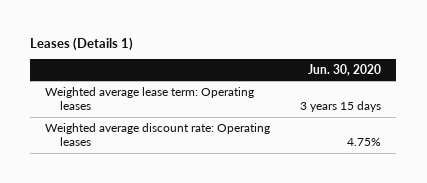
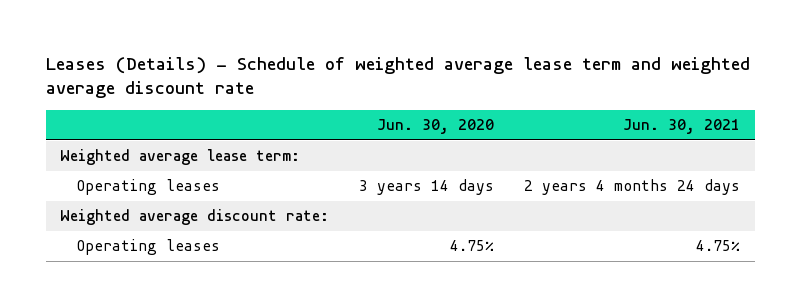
- Leases (Details 1)
+ Leases (Details) - Schedule of weighted average lease term and weighted average discount rate
- | Jun. 30, 2020
+ | Jun. 30, 2020 | Jun. 30, 2021
- Weighted average lease term: Operating leases | 3 years 15 days
- Weighted average discount rate: Operating leases | 4.75%
+ Weighted average lease term:
+ Operating leases | 3 years 14 days | 2 years 4 months 24 days
+ Weighted average discount rate:
+ Operating leases | 4.75% | 4.75%

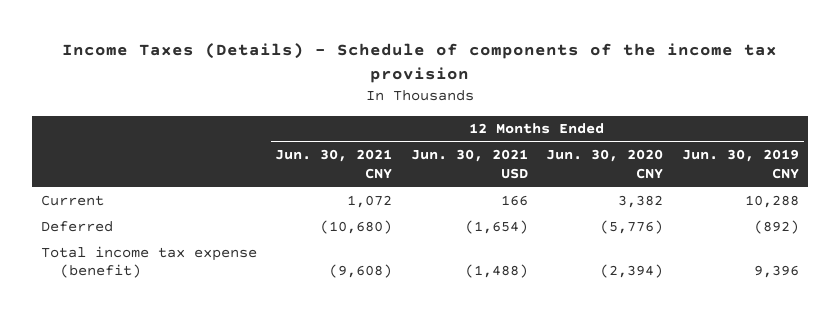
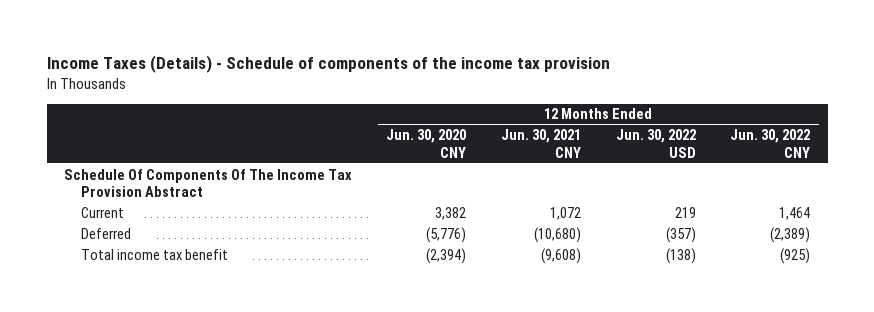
- | 12 Months Ended Jun. 30, 2021 CNY | 12 Months Ended Jun. 30, 2021 USD | 12 Months Ended Jun. 30, 2020 CNY | 12 Months Ended Jun. 30, 2019 CNY
+ | 12 Months Ended Jun. 30, 2020 CNY | 12 Months Ended Jun. 30, 2021 CNY | 12 Months Ended Jun. 30, 2022 USD | 12 Months Ended Jun. 30, 2022 CNY
+ Schedule Of Components Of The Income Tax Provision Abstract
- Total income tax expense (benefit) | (9,608) | (1,488) | (2,394) | 9,396
+ Total income tax benefit | (2,394) | (9,608) | (138) | (925)

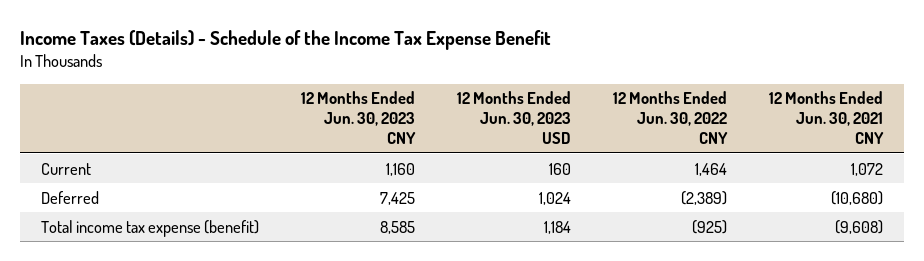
- Income Taxes (Details) - Schedule of components of the income tax provision
+ Income Taxes (Details) - Schedule of the Income Tax Expense Benefit
- | 12 Months Ended Jun. 30, 2020 CNY | 12 Months Ended Jun. 30, 2021 CNY | 12 Months Ended Jun. 30, 2022 USD | 12 Months Ended Jun. 30, 2022 CNY
+ | 12 Months Ended Jun. 30, 2023 CNY | 12 Months Ended Jun. 30, 2023 USD | 12 Months Ended Jun. 30, 2022 CNY | 12 Months Ended Jun. 30, 2021 CNY
- Schedule Of Components Of The Income Tax Provision Abstract
- Total income tax benefit | (2,394) | (9,608) | (138) | (925)
+ Total income tax expense (benefit) | 8,585 | 1,184 | (925) | (9,608)

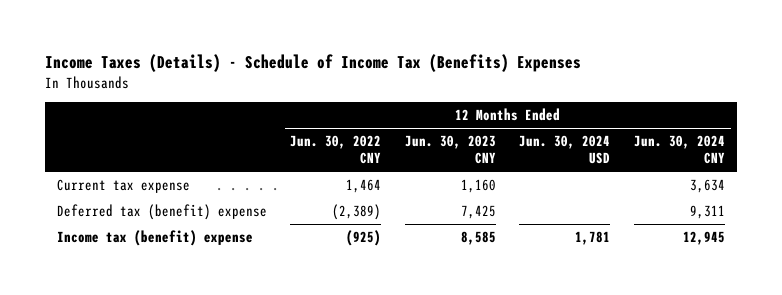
- Income Taxes (Details) - Schedule of the Income Tax Expense Benefit
+ Income Taxes (Details) - Schedule of Income Tax (Benefits) Expenses
- | 12 Months Ended Jun. 30, 2023 CNY | 12 Months Ended Jun. 30, 2023 USD | 12 Months Ended Jun. 30, 2022 CNY | 12 Months Ended Jun. 30, 2021 CNY
+ | 12 Months Ended Jun. 30, 2022 CNY | 12 Months Ended Jun. 30, 2023 CNY | 12 Months Ended Jun. 30, 2024 USD | 12 Months Ended Jun. 30, 2024 CNY
- Current | 1,160 | 160 | 1,464 | 1,072
- Deferred | 7,425 | 1,024 | (2,389) | (10,680)
- Total income tax expense (benefit) | 8,585 | 1,184 | (925) | (9,608)
+ Current tax expense | 1,464 | 1,160 | | 3,634
+ Deferred tax (benefit) expense | (2,389) | 7,425 | | 9,311
+ Income tax (benefit) expense | (925) | 8,585 | 1,781 | 12,945

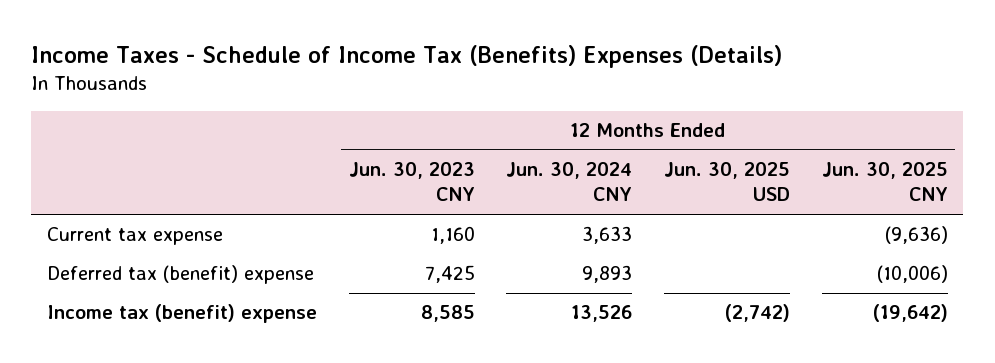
- Income Taxes (Details) - Schedule of Income Tax (Benefits) Expenses
+ Income Taxes - Schedule of Income Tax (Benefits) Expenses (Details)
- | 12 Months Ended Jun. 30, 2022 CNY | 12 Months Ended Jun. 30, 2023 CNY | 12 Months Ended Jun. 30, 2024 USD | 12 Months Ended Jun. 30, 2024 CNY
+ | 12 Months Ended Jun. 30, 2023 CNY | 12 Months Ended Jun. 30, 2024 CNY | 12 Months Ended Jun. 30, 2025 USD | 12 Months Ended Jun. 30, 2025 CNY
- Current tax expense | 1,464 | 1,160 | | 3,634
- Deferred tax (benefit) expense | (2,389) | 7,425 | | 9,311
- Income tax (benefit) expense | (925) | 8,585 | 1,781 | 12,945
+ Current tax expense | 1,160 | 3,633 | | (9,636)
+ Deferred tax (benefit) expense | 7,425 | 9,893 | | (10,006)
+ Income tax (benefit) expense | 8,585 | 13,526 | (2,742) | (19,642)

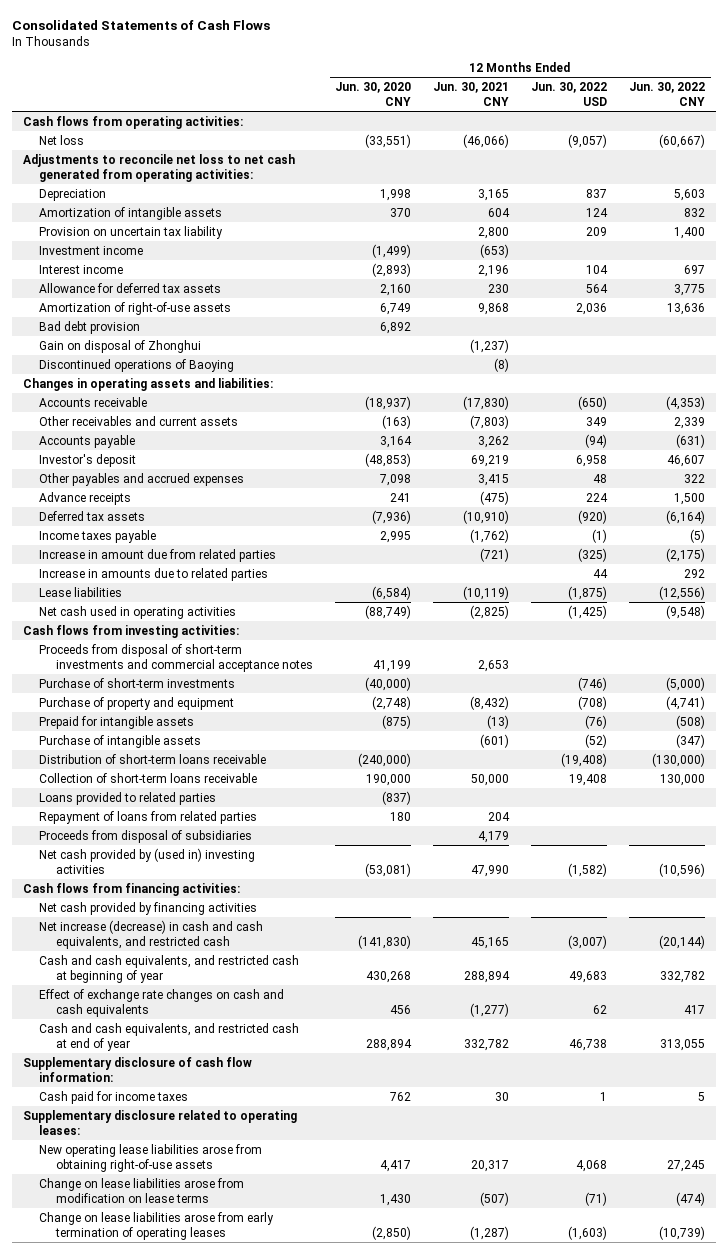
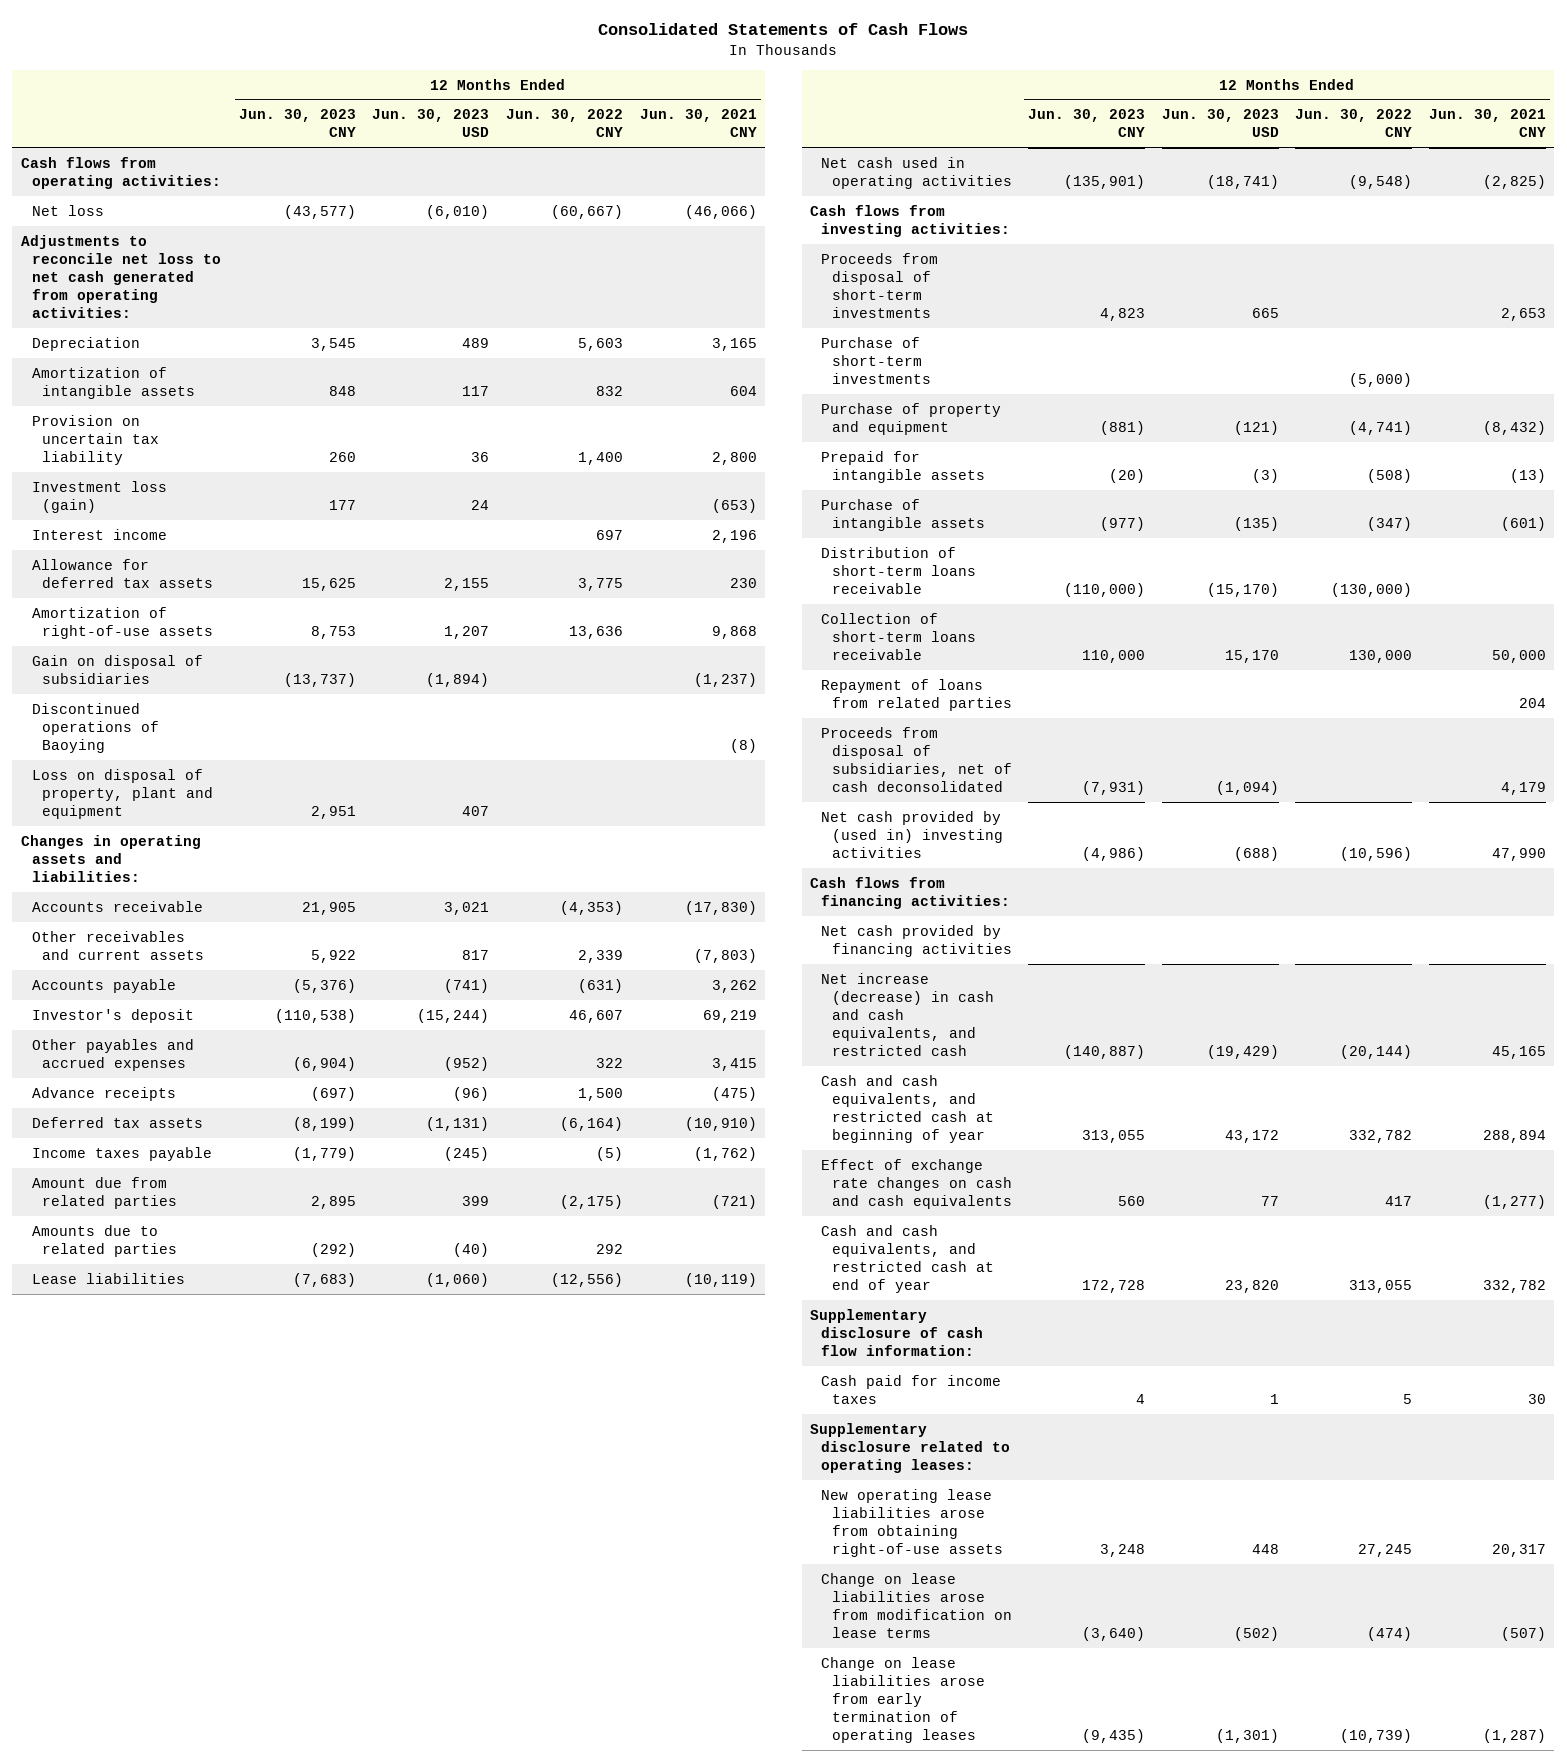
- | 12 Months Ended Jun. 30, 2020 CNY | 12 Months Ended Jun. 30, 2021 CNY | 12 Months Ended Jun. 30, 2022 USD | 12 Months Ended Jun. 30, 2022 CNY
+ | 12 Months Ended Jun. 30, 2023 CNY | 12 Months Ended Jun. 30, 2023 USD | 12 Months Ended Jun. 30, 2022 CNY | 12 Months Ended Jun. 30, 2021 CNY
- Investment income | (1,499) | (653) | |
+ Investment loss (gain) | 177 | 24 | | (653)
- Bad debt provision | 6,892 | | |
- Gain on disposal of Zhonghui | | (1,237) | |
+ Gain on disposal of subsidiaries | (13,737) | (1,894) | | (1,237)
+ Loss on disposal of property, plant and equipment | 2,951 | 407 | |
- Increase in amount due from related parties | | (721) | (325) | (2,175)
- Increase in amounts due to related parties | | | 44 | 292
+ Amount due from related parties | 2,895 | 399 | (2,175) | (721)
+ Amounts due to related parties | (292) | (40) | 292 |
- Proceeds from disposal of short-term investments and commercial acceptance notes | 41,199 | 2,653 | |
+ Proceeds from disposal of short-term investments | 4,823 | 665 | | 2,653
- Loans provided to related parties | (837) | | |
- Proceeds from disposal of subsidiaries | | 4,179 | |
+ Proceeds from disposal of subsidiaries, net of cash deconsolidated | (7,931) | (1,094) | | 4,179

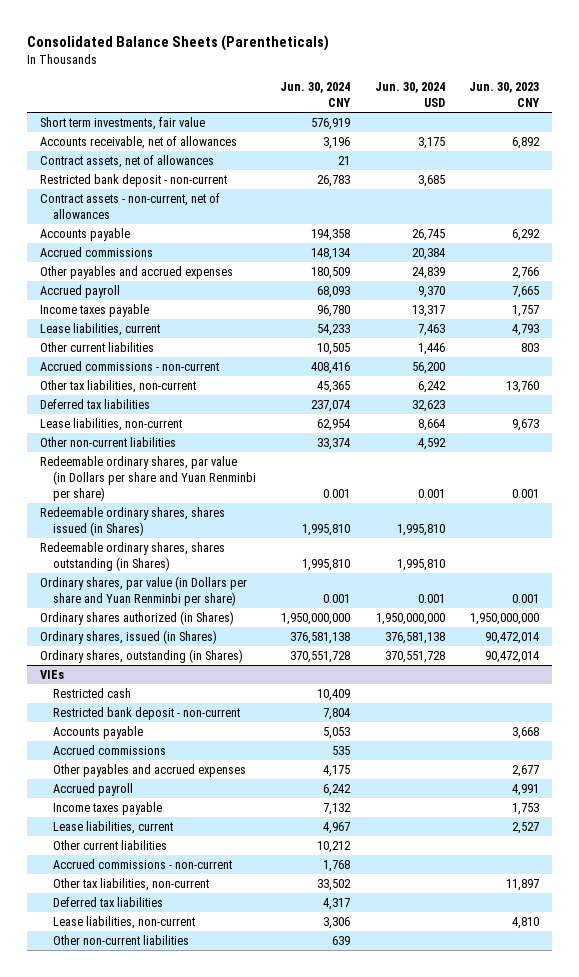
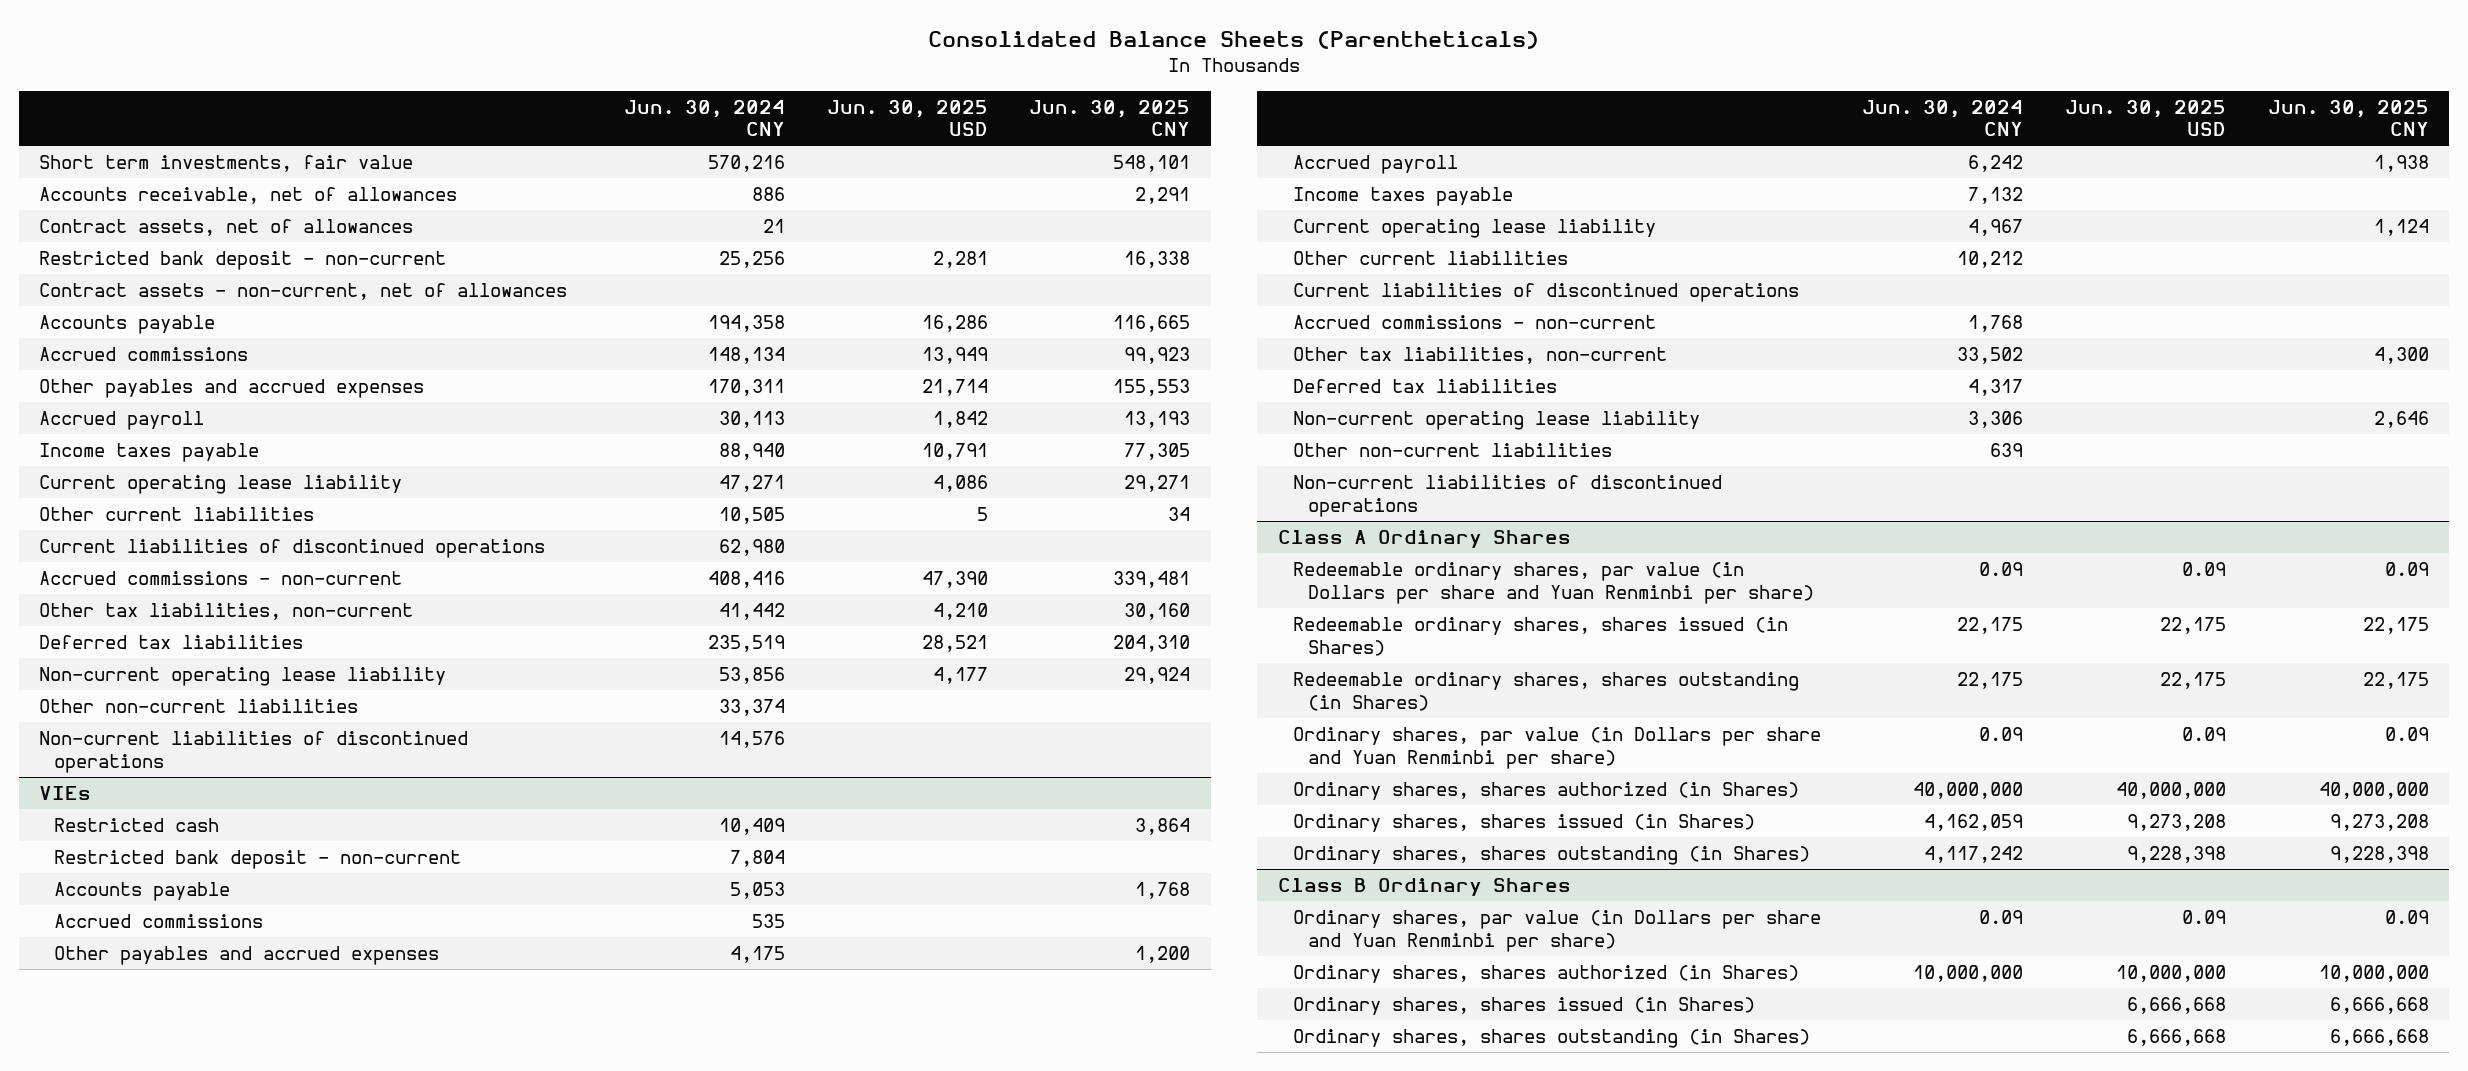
- | Jun. 30, 2024 CNY | Jun. 30, 2024 USD | Jun. 30, 2023 CNY
+ | Jun. 30, 2024 CNY | Jun. 30, 2025 USD | Jun. 30, 2025 CNY
- Short term investments, fair value | 576,919 | |
- Accounts receivable, net of allowances | 3,196 | 3,175 | 6,892
+ Short term investments, fair value | 570,216 | | 548,101
+ Accounts receivable, net of allowances | 886 | | 2,291
- Restricted bank deposit - non-current | 26,783 | 3,685 |
+ Restricted bank deposit - non-current | 25,256 | 2,281 | 16,338
- Other payables and accrued expenses | 180,509 | 24,839 | 2,766
- Accrued payroll | 68,093 | 9,370 | 7,665
- Income taxes payable | 96,780 | 13,317 | 1,757
- Lease liabilities, current | 54,233 | 7,463 | 4,793
+ Other payables and accrued expenses | 170,311 | 21,714 | 155,553
+ Accrued payroll | 30,113 | 1,842 | 13,193
+ Income taxes payable | 88,940 | 10,791 | 77,305
+ Current operating lease liability | 47,271 | 4,086 | 29,271
+ Current liabilities of discontinued operations | 62,980 | |
- Other tax liabilities, non-current | 45,365 | 6,242 | 13,760
- Deferred tax liabilities | 237,074 | 32,623 |
- Lease liabilities, non-current | 62,954 | 8,664 | 9,673
+ Other tax liabilities, non-current | 41,442 | 4,210 | 30,160
+ Deferred tax liabilities | 235,519 | 28,521 | 204,310
+ Non-current operating lease liability | 53,856 | 4,177 | 29,924
- Redeemable ordinary shares, par value (in Dollars per share and Yuan Renminbi per share) | 0.001 | 0.001 | 0.001
- Redeemable ordinary shares, shares issued (in Shares) | 1,995,810 | 1,995,810 |
- Redeemable ordinary shares, shares outstanding (in Shares) | 1,995,810 | 1,995,810 |
- Ordinary shares, par value (in Dollars per share and Yuan Renminbi per share) | 0.001 | 0.001 | 0.001
- Ordinary shares authorized (in Shares) | 1,950,000,000 | 1,950,000,000 | 1,950,000,000
- Ordinary shares, issued (in Shares) | 376,581,138 | 376,581,138 | 90,472,014
- Ordinary shares, outstanding (in Shares) | 370,551,728 | 370,551,728 | 90,472,014
+ Non-current liabilities of discontinued operations | 14,576 | |
@ VIEs
- Lease liabilities, current | 4,967 | | 2,527
+ Current operating lease liability | 4,967 | | 1,124
+ Current liabilities of discontinued operations
- Lease liabilities, non-current | 3,306 | | 4,810
+ Non-current operating lease liability | 3,306 | | 2,646
+ Non-current liabilities of discontinued operations
+ Class A Ordinary Shares
+ Redeemable ordinary shares, par value (in Dollars per share and Yuan Renminbi per share) | 0.09 | 0.09 | 0.09
+ Redeemable ordinary shares, shares issued (in Shares) | 22,175 | 22,175 | 22,175
+ Redeemable ordinary shares, shares outstanding (in Shares) | 22,175 | 22,175 | 22,175
+ Ordinary shares, par value (in Dollars per share and Yuan Renminbi per share) | 0.09 | 0.09 | 0.09
+ Ordinary shares, shares authorized (in Shares) | 40,000,000 | 40,000,000 | 40,000,000
+ Ordinary shares, shares issued (in Shares) | 4,162,059 | 9,273,208 | 9,273,208
+ Ordinary shares, shares outstanding (in Shares) | 4,117,242 | 9,228,398 | 9,228,398
+ Class B Ordinary Shares
+ Ordinary shares, par value (in Dollars per share and Yuan Renminbi per share) | 0.09 | 0.09 | 0.09
+ Ordinary shares, shares authorized (in Shares) | 10,000,000 | 10,000,000 | 10,000,000
+ Ordinary shares, shares issued (in Shares) | | 6,666,668 | 6,666,668
+ Ordinary shares, shares outstanding (in Shares) | | 6,666,668 | 6,666,668

